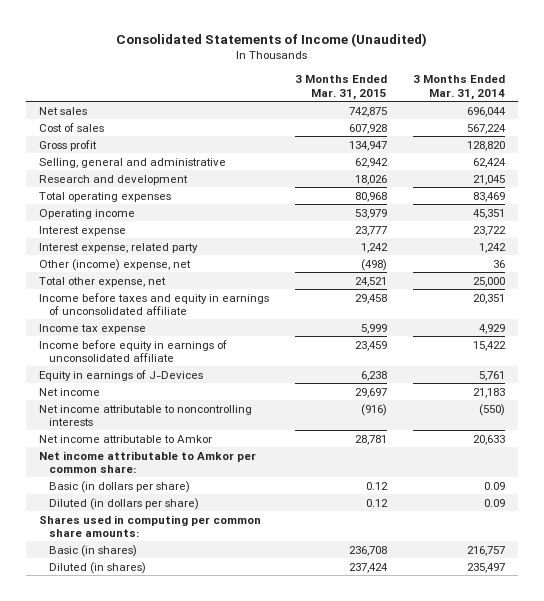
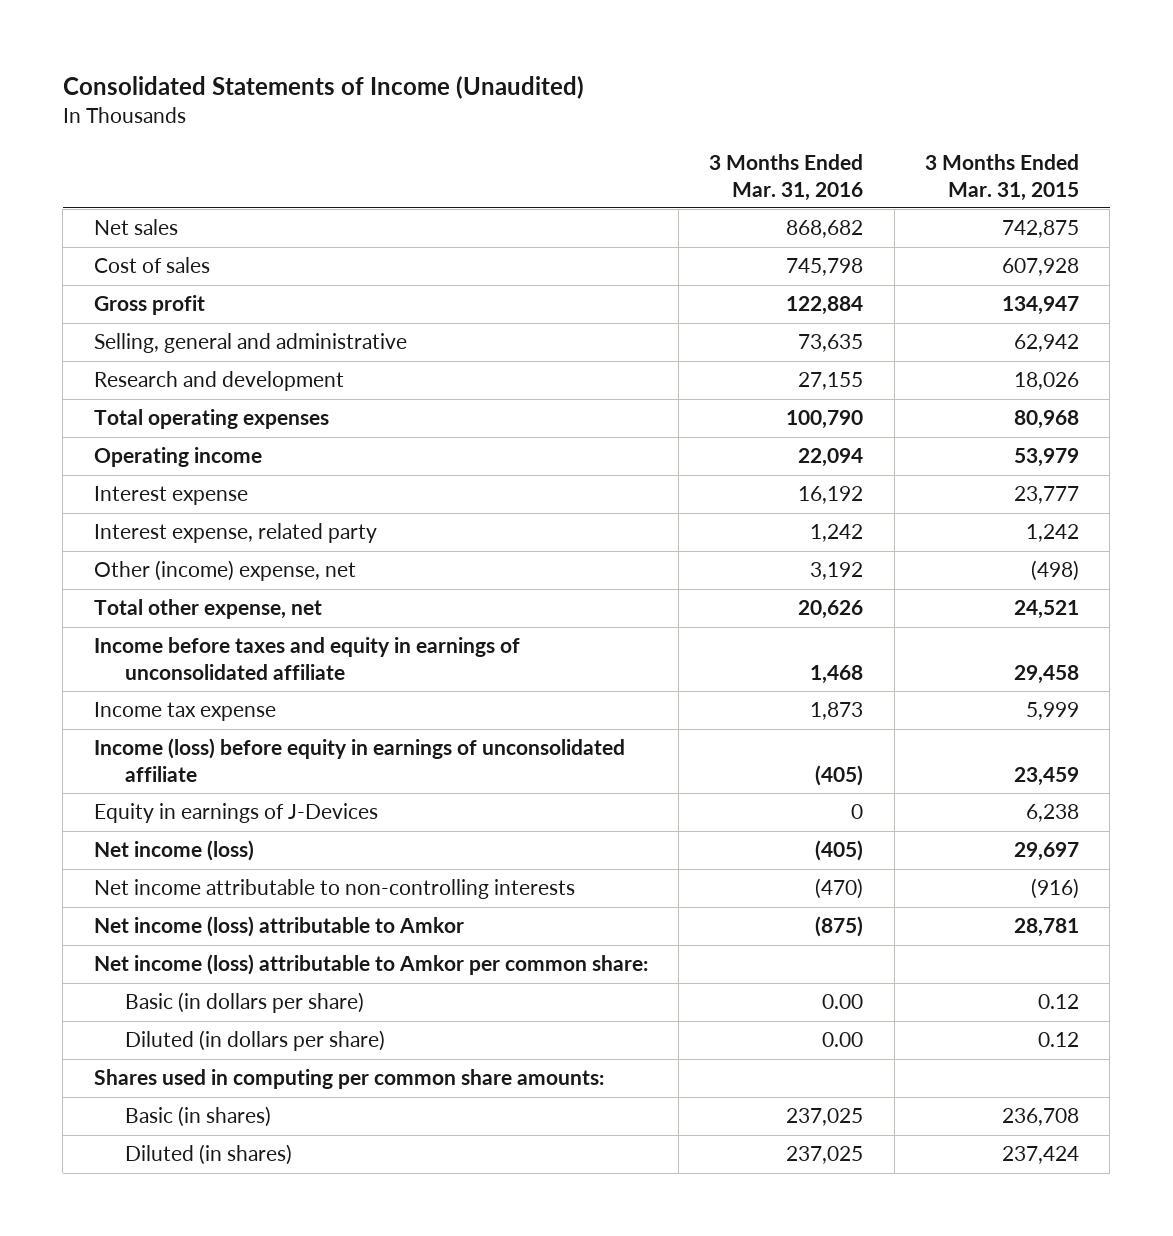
- | 3 Months Ended Mar. 31, 2015 | 3 Months Ended Mar. 31, 2014
+ | 3 Months Ended Mar. 31, 2016 | 3 Months Ended Mar. 31, 2015
- Income before equity in earnings of unconsolidated affiliate | 23,459 | 15,422
+ Income (loss) before equity in earnings of unconsolidated affiliate | (405) | 23,459
- Net income | 29,697 | 21,183
- Net income attributable to noncontrolling interests | (916) | (550)
- Net income attributable to Amkor | 28,781 | 20,633
- Net income attributable to Amkor per common share:
+ Net income (loss) | (405) | 29,697
+ Net income attributable to non-controlling interests | (470) | (916)
+ Net income (loss) attributable to Amkor | (875) | 28,781
+ Net income (loss) attributable to Amkor per common share:

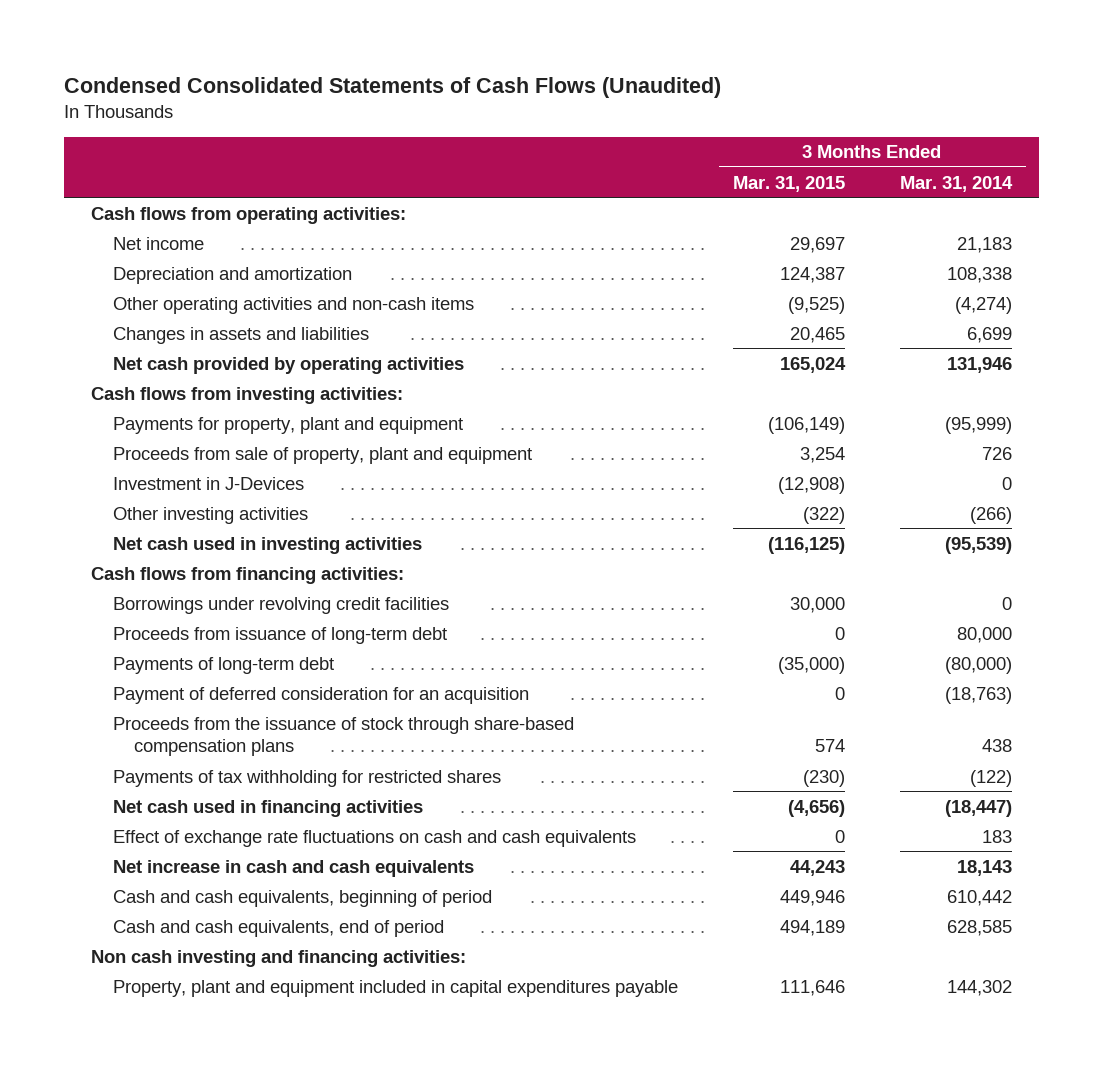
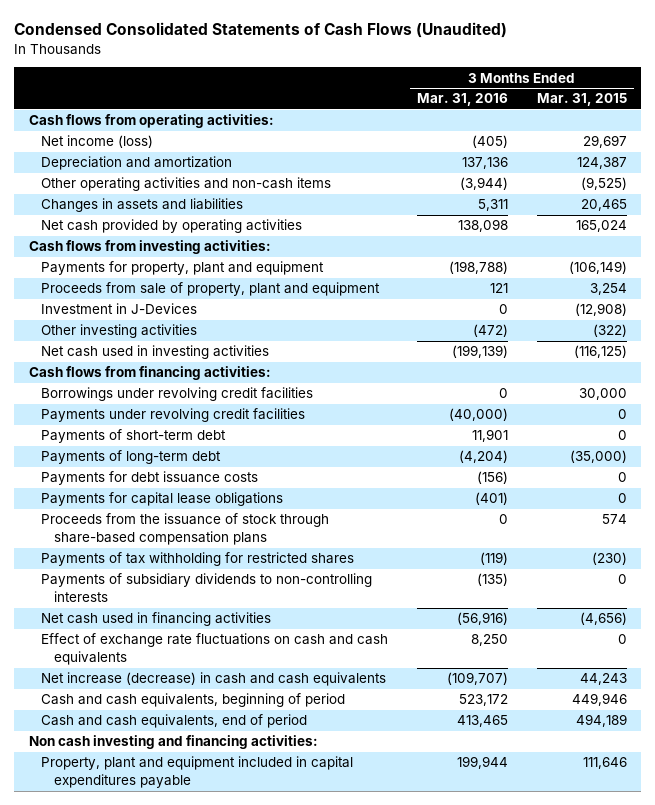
- | 3 Months Ended Mar. 31, 2015 | 3 Months Ended Mar. 31, 2014
+ | 3 Months Ended Mar. 31, 2016 | 3 Months Ended Mar. 31, 2015
- Net income | 29,697 | 21,183
+ Net income (loss) | (405) | 29,697
- Proceeds from issuance of long-term debt | 0 | 80,000
+ Payments under revolving credit facilities | (40,000) | 0
+ Payments of short-term debt | 11,901 | 0
- Payment of deferred consideration for an acquisition | 0 | (18,763)
+ Payments for debt issuance costs | (156) | 0
+ Payments for capital lease obligations | (401) | 0
+ Payments of subsidiary dividends to non-controlling interests | (135) | 0
- Net increase in cash and cash equivalents | 44,243 | 18,143
+ Net increase (decrease) in cash and cash equivalents | (109,707) | 44,243

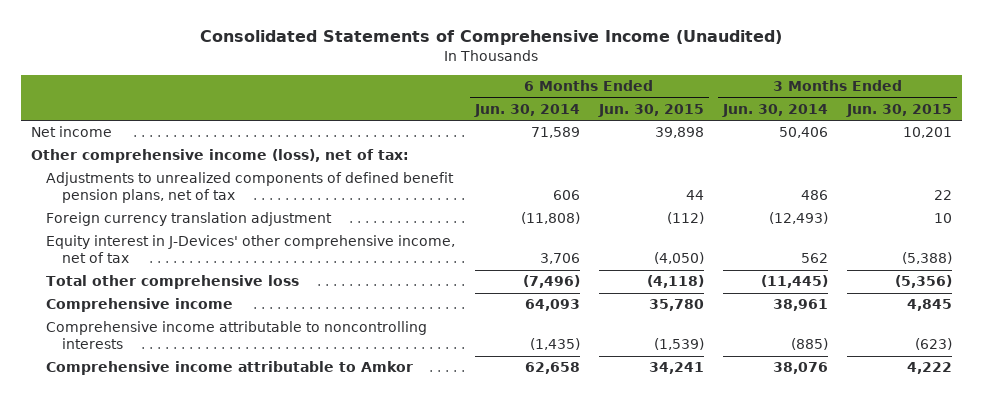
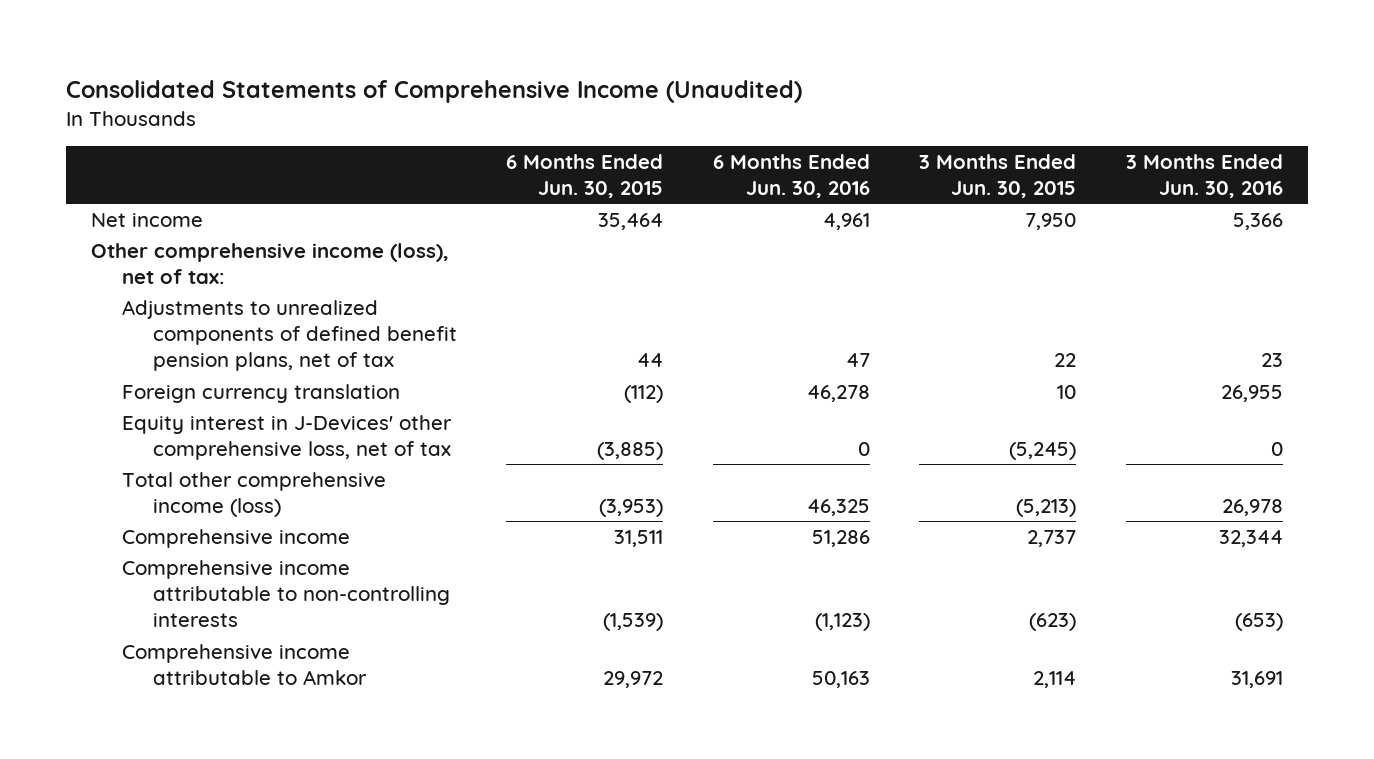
- | 6 Months Ended Jun. 30, 2014 | 6 Months Ended Jun. 30, 2015 | 3 Months Ended Jun. 30, 2014 | 3 Months Ended Jun. 30, 2015
+ | 6 Months Ended Jun. 30, 2015 | 6 Months Ended Jun. 30, 2016 | 3 Months Ended Jun. 30, 2015 | 3 Months Ended Jun. 30, 2016
- Net income | 71,589 | 39,898 | 50,406 | 10,201
+ Net income | 35,464 | 4,961 | 7,950 | 5,366
- Foreign currency translation adjustment | (11,808) | (112) | (12,493) | 10
- Equity interest in J-Devices' other comprehensive income, net of tax | 3,706 | (4,050) | 562 | (5,388)
- Total other comprehensive loss | (7,496) | (4,118) | (11,445) | (5,356)
- Comprehensive income | 64,093 | 35,780 | 38,961 | 4,845
- Comprehensive income attributable to noncontrolling interests | (1,435) | (1,539) | (885) | (623)
- Comprehensive income attributable to Amkor | 62,658 | 34,241 | 38,076 | 4,222
+ Foreign currency translation | (112) | 46,278 | 10 | 26,955
+ Equity interest in J-Devices' other comprehensive loss, net of tax | (3,885) | 0 | (5,245) | 0
+ Total other comprehensive income (loss) | (3,953) | 46,325 | (5,213) | 26,978
+ Comprehensive income | 31,511 | 51,286 | 2,737 | 32,344
+ Comprehensive income attributable to non-controlling interests | (1,539) | (1,123) | (623) | (653)
+ Comprehensive income attributable to Amkor | 29,972 | 50,163 | 2,114 | 31,691

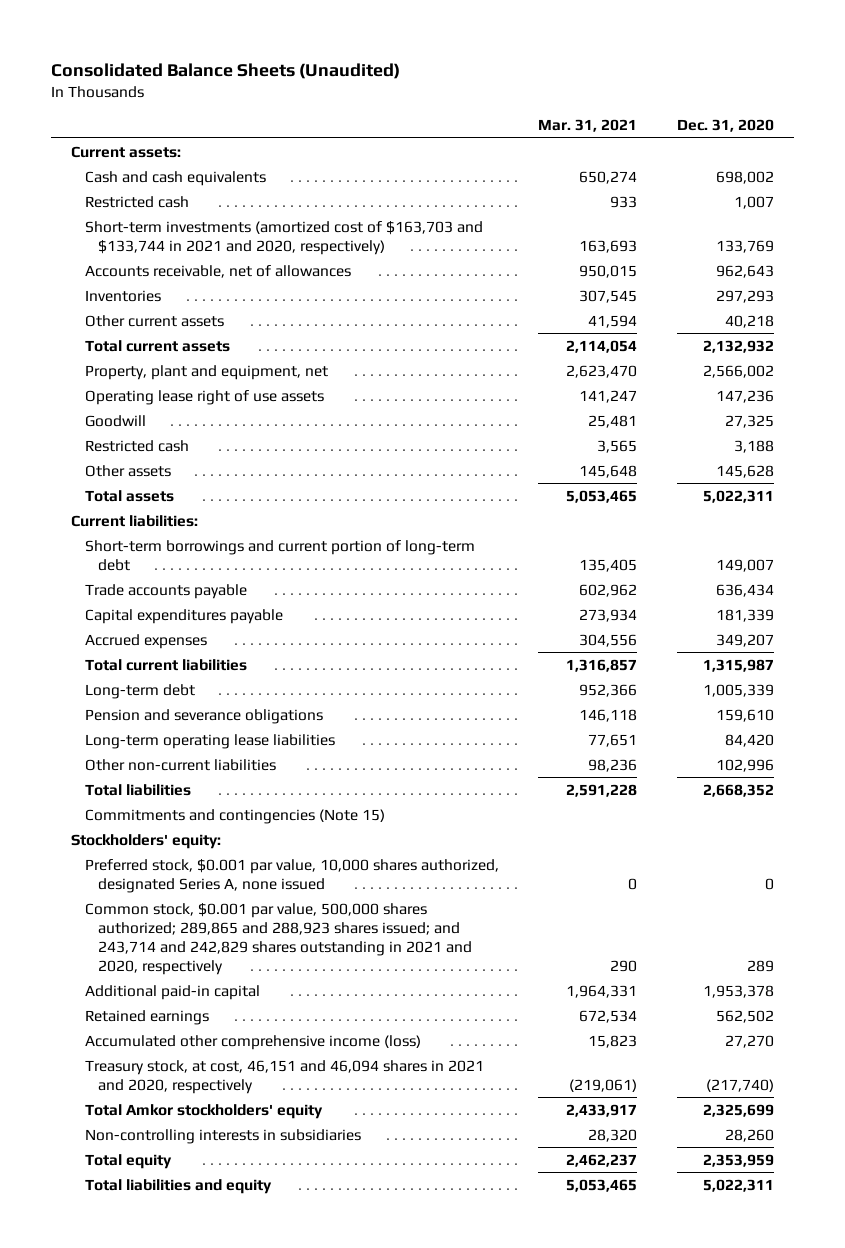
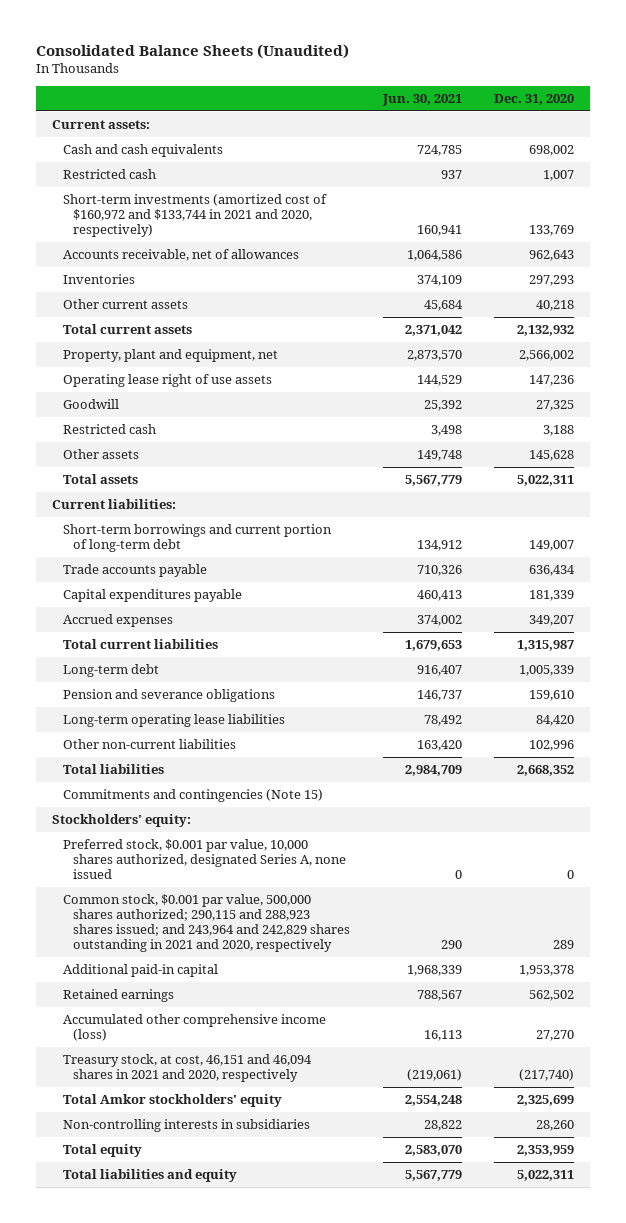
- | Mar. 31, 2021 | Dec. 31, 2020
+ | Jun. 30, 2021 | Dec. 31, 2020
- Short-term investments (amortized cost of $163,703 and $133,744 in 2021 and 2020, respectively) | 163,693 | 133,769
+ Short-term investments (amortized cost of $160,972 and $133,744 in 2021 and 2020, respectively) | 160,941 | 133,769
- Common stock, $0.001 par value, 500,000 shares authorized; 289,865 and 288,923 shares issued; and 243,714 and 242,829 shares outstanding in 2021 and 2020, respectively | 290 | 289
+ Common stock, $0.001 par value, 500,000 shares authorized; 290,115 and 288,923 shares issued; and 243,964 and 242,829 shares outstanding in 2021 and 2020, respectively | 290 | 289

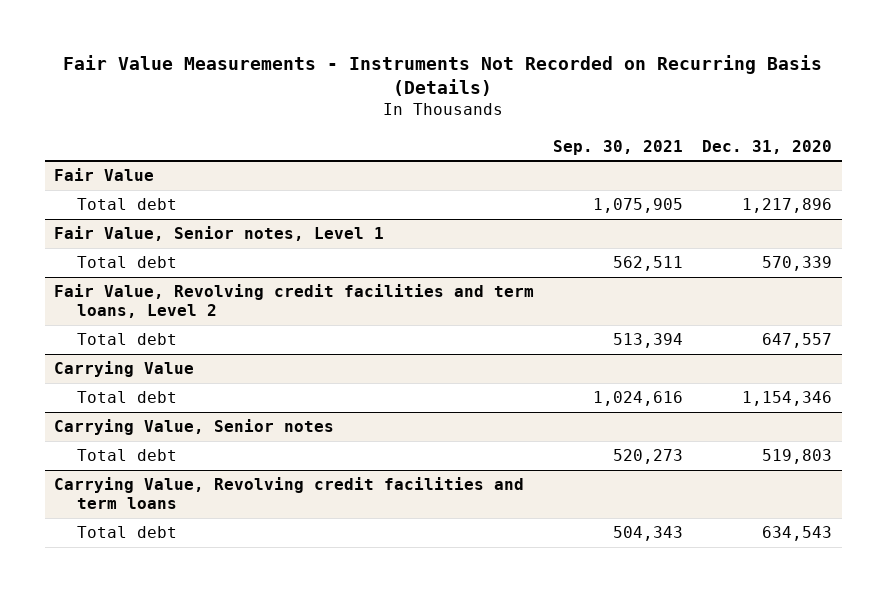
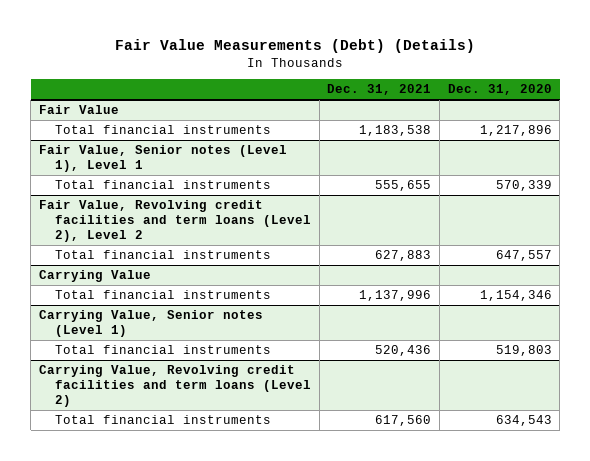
- Fair Value Measurements - Instruments Not Recorded on Recurring Basis (Details)
+ Fair Value Measurements (Debt) (Details)
- | Sep. 30, 2021 | Dec. 31, 2020
+ | Dec. 31, 2021 | Dec. 31, 2020
@ Fair Value
- Total debt | 1,075,905 | 1,217,896
- Fair Value, Senior notes, Level 1
- Total debt | 562,511 | 570,339
- Fair Value, Revolving credit facilities and term loans, Level 2
- Total debt | 513,394 | 647,557
@ Fair Value
+ Total financial instruments | 1,183,538 | 1,217,896
+ Fair Value, Senior notes (Level 1), Level 1
+ Total financial instruments | 555,655 | 570,339
+ Fair Value, Revolving credit facilities and term loans (Level 2), Level 2
+ Total financial instruments | 627,883 | 647,557
@ Carrying Value
- Total debt | 1,024,616 | 1,154,346
- Carrying Value, Senior notes
- Total debt | 520,273 | 519,803
- Carrying Value, Revolving credit facilities and term loans
- Total debt | 504,343 | 634,543
@ Carrying Value
+ Total financial instruments | 1,137,996 | 1,154,346
+ Carrying Value, Senior notes (Level 1)
+ Total financial instruments | 520,436 | 519,803
+ Carrying Value, Revolving credit facilities and term loans (Level 2)
+ Total financial instruments | 617,560 | 634,543

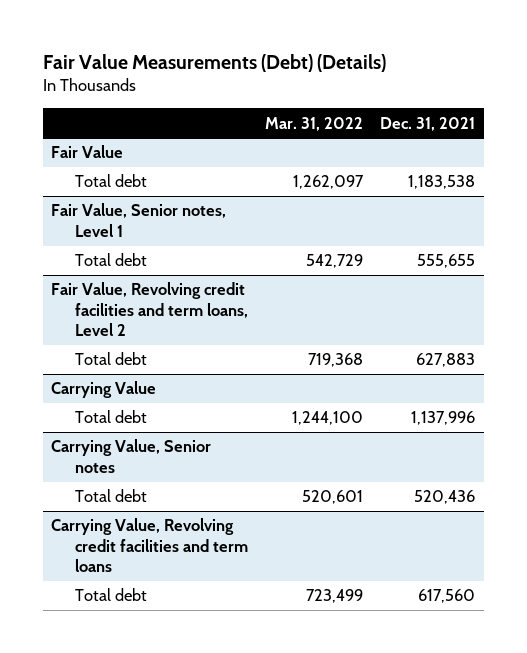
- | Dec. 31, 2021 | Dec. 31, 2020
+ | Mar. 31, 2022 | Dec. 31, 2021
@ Fair Value
- Total financial instruments | 1,183,538 | 1,217,896
- Fair Value, Senior notes (Level 1), Level 1
- Total financial instruments | 555,655 | 570,339
- Fair Value, Revolving credit facilities and term loans (Level 2), Level 2
- Total financial instruments | 627,883 | 647,557
@ Fair Value
+ Total debt | 1,262,097 | 1,183,538
+ Fair Value, Senior notes, Level 1
+ Total debt | 542,729 | 555,655
+ Fair Value, Revolving credit facilities and term loans, Level 2
+ Total debt | 719,368 | 627,883
@ Carrying Value
- Total financial instruments | 1,137,996 | 1,154,346
- Carrying Value, Senior notes (Level 1)
- Total financial instruments | 520,436 | 519,803
- Carrying Value, Revolving credit facilities and term loans (Level 2)
- Total financial instruments | 617,560 | 634,543
@ Carrying Value
+ Total debt | 1,244,100 | 1,137,996
+ Carrying Value, Senior notes
+ Total debt | 520,601 | 520,436
+ Carrying Value, Revolving credit facilities and term loans
+ Total debt | 723,499 | 617,560

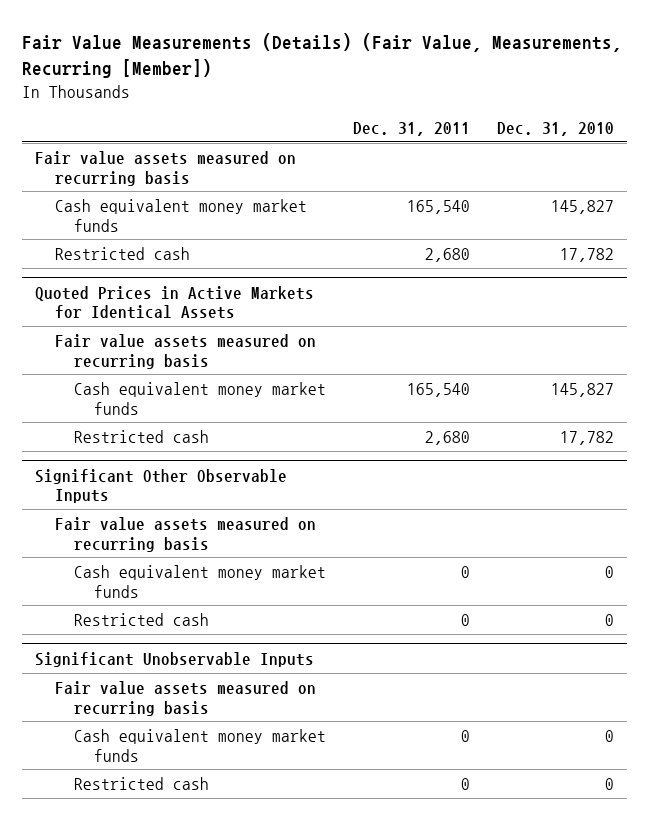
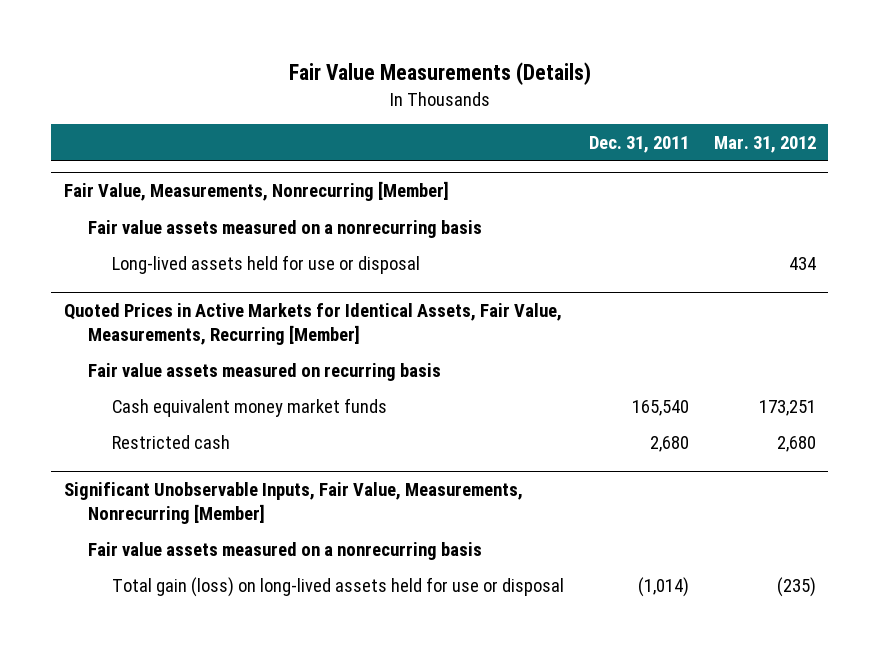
- Fair Value Measurements (Details) (Fair Value, Measurements, Recurring [Member])
+ Fair Value Measurements (Details)
- | Dec. 31, 2011 | Dec. 31, 2010
+ | Dec. 31, 2011 | Mar. 31, 2012
- Fair value assets measured on recurring basis
- Cash equivalent money market funds | 165,540 | 145,827
- Restricted cash | 2,680 | 17,782
- Quoted Prices in Active Markets for Identical Assets
+ Fair Value, Measurements, Nonrecurring [Member]
+ Fair value assets measured on a nonrecurring basis
+ Long-lived assets held for use or disposal | | 434
+ Quoted Prices in Active Markets for Identical Assets, Fair Value, Measurements, Recurring [Member]
- Significant Other Observable Inputs
- Fair value assets measured on recurring basis
- Cash equivalent money market funds | 0 | 0
- Restricted cash | 0 | 0
- Significant Unobservable Inputs
- Fair value assets measured on recurring basis
- Cash equivalent money market funds | 0 | 0
- Restricted cash | 0 | 0
+ Significant Unobservable Inputs, Fair Value, Measurements, Nonrecurring [Member]
+ Fair value assets measured on a nonrecurring basis
+ Total gain (loss) on long-lived assets held for use or disposal | (1,014) | (235)

